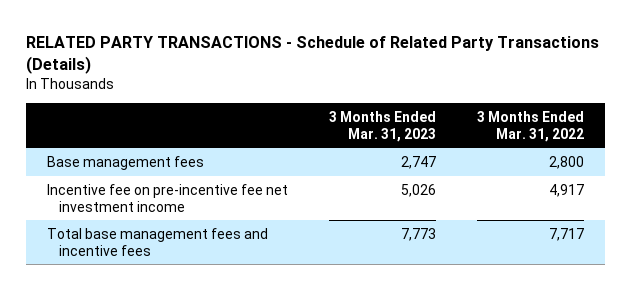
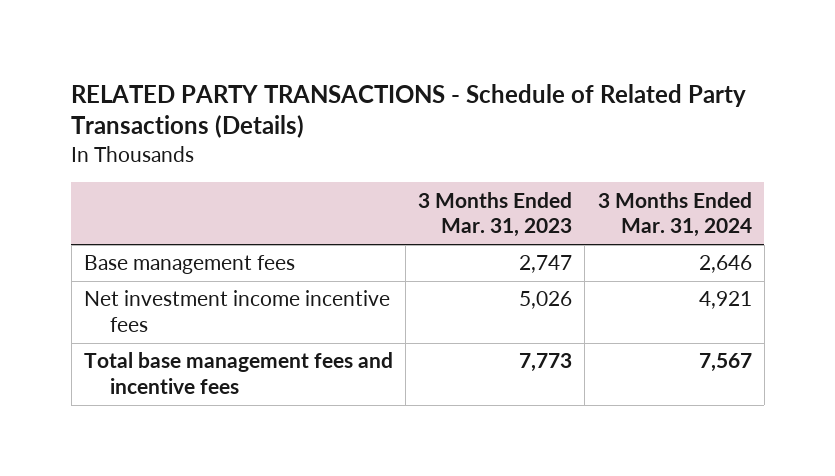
- | 3 Months Ended Mar. 31, 2023 | 3 Months Ended Mar. 31, 2022
+ | 3 Months Ended Mar. 31, 2023 | 3 Months Ended Mar. 31, 2024
- Incentive fee on pre-incentive fee net investment income | 5,026 | 4,917
+ Net investment income incentive fees | 5,026 | 4,921

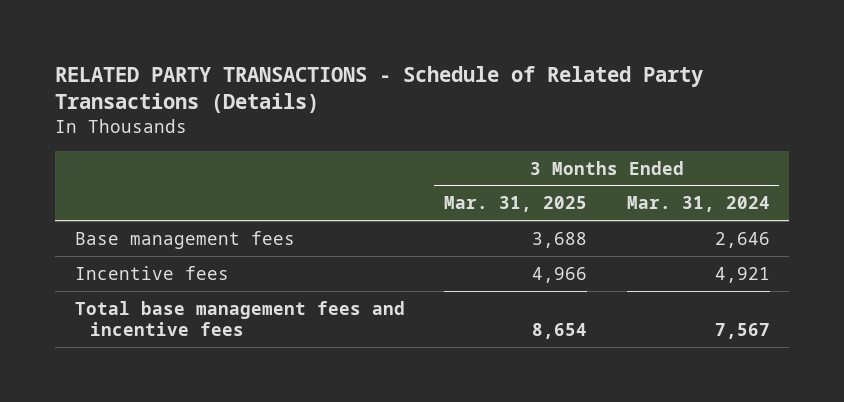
- | 3 Months Ended Mar. 31, 2023 | 3 Months Ended Mar. 31, 2024
+ | 3 Months Ended Mar. 31, 2025 | 3 Months Ended Mar. 31, 2024
- Net investment income incentive fees | 5,026 | 4,921
+ Incentive fees | 4,966 | 4,921

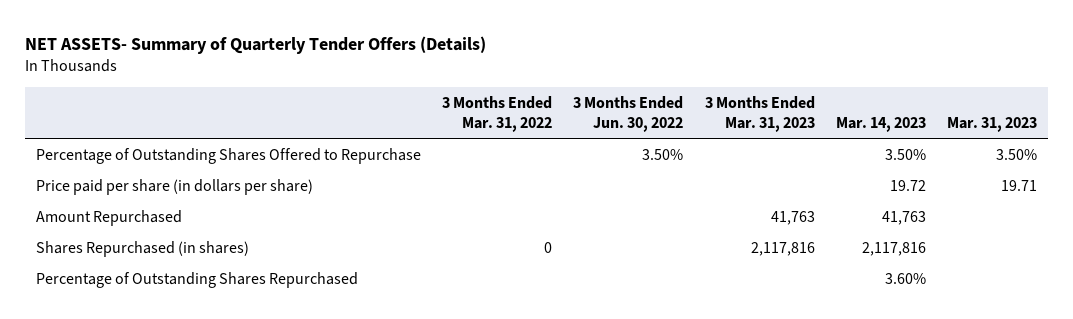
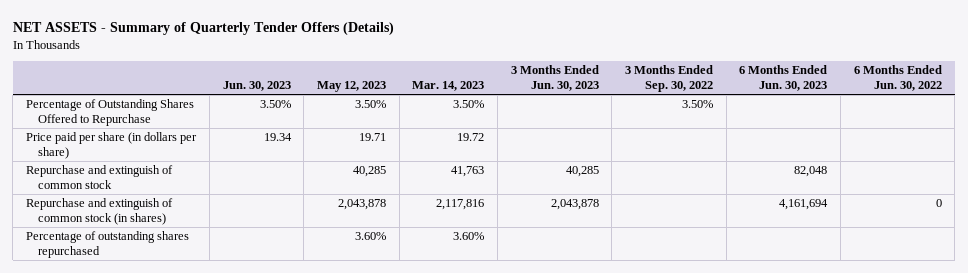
- NET ASSETS- Summary of Quarterly Tender Offers (Details)
+ NET ASSETS - Summary of Quarterly Tender Offers (Details)
- | 3 Months Ended Mar. 31, 2022 | 3 Months Ended Jun. 30, 2022 | 3 Months Ended Mar. 31, 2023 | Mar. 14, 2023 | Mar. 31, 2023
+ | Jun. 30, 2023 | May 12, 2023 | Mar. 14, 2023 | 3 Months Ended Jun. 30, 2023 | 3 Months Ended Sep. 30, 2022 | 6 Months Ended Jun. 30, 2023 | 6 Months Ended Jun. 30, 2022
- Amount Repurchased | | | 41,763 | 41,763 |
- Shares Repurchased (in shares) | 0 | | 2,117,816 | 2,117,816 |
- Percentage of Outstanding Shares Repurchased | | | | 3.60% |
+ Repurchase and extinguish of common stock | | 40,285 | 41,763 | 40,285 | | 82,048 |
+ Repurchase and extinguish of common stock (in shares) | | 2,043,878 | 2,117,816 | 2,043,878 | | 4,161,694 | 0
+ Percentage of outstanding shares repurchased | | 3.60% | 3.60% | | | |

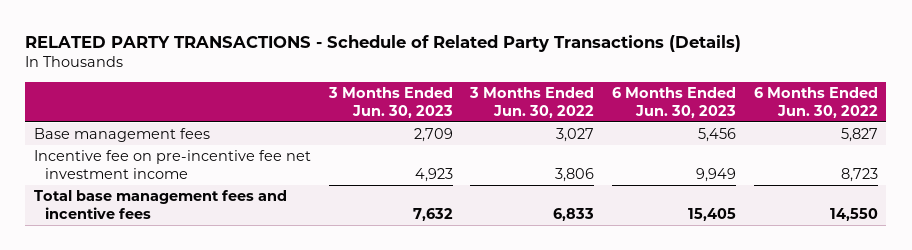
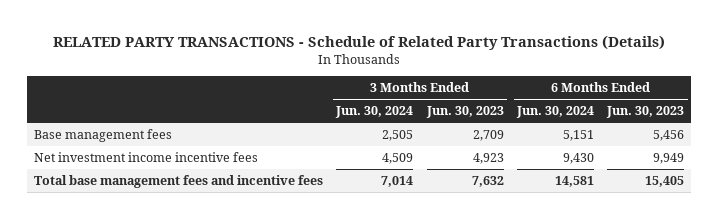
- | 3 Months Ended Jun. 30, 2023 | 3 Months Ended Jun. 30, 2022 | 6 Months Ended Jun. 30, 2023 | 6 Months Ended Jun. 30, 2022
+ | 3 Months Ended Jun. 30, 2024 | 3 Months Ended Jun. 30, 2023 | 6 Months Ended Jun. 30, 2024 | 6 Months Ended Jun. 30, 2023
- Incentive fee on pre-incentive fee net investment income | 4,923 | 3,806 | 9,949 | 8,723
+ Net investment income incentive fees | 4,509 | 4,923 | 9,430 | 9,949

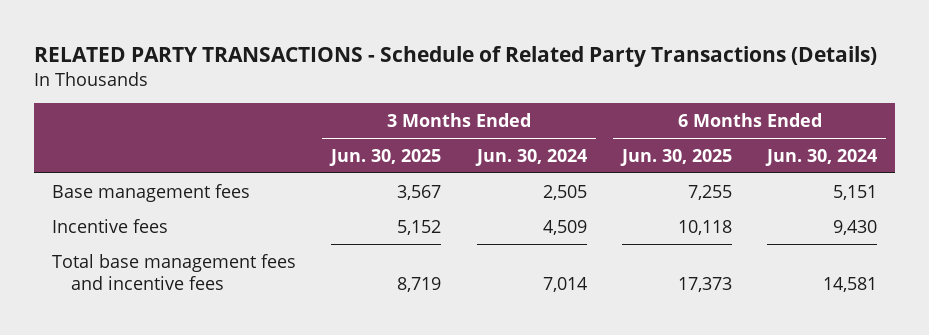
- | 3 Months Ended Jun. 30, 2024 | 3 Months Ended Jun. 30, 2023 | 6 Months Ended Jun. 30, 2024 | 6 Months Ended Jun. 30, 2023
+ | 3 Months Ended Jun. 30, 2025 | 3 Months Ended Jun. 30, 2024 | 6 Months Ended Jun. 30, 2025 | 6 Months Ended Jun. 30, 2024
- Net investment income incentive fees | 4,509 | 4,923 | 9,430 | 9,949
+ Incentive fees | 5,152 | 4,509 | 10,118 | 9,430

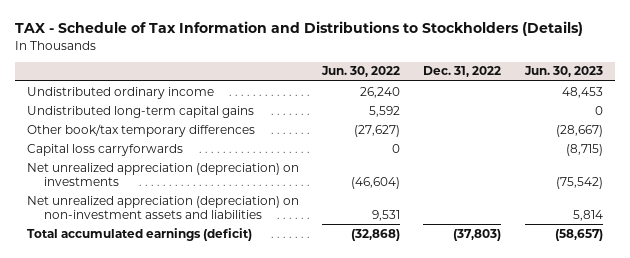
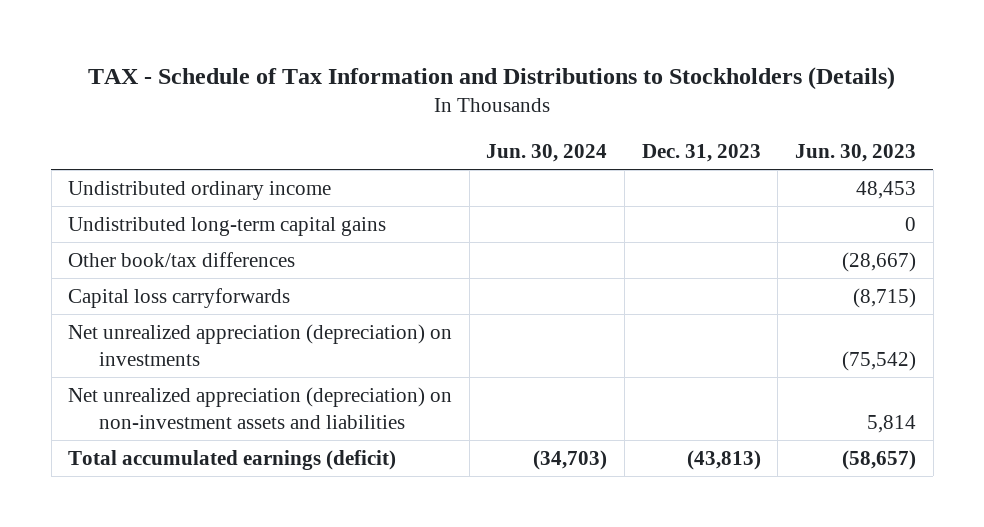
- | Jun. 30, 2022 | Dec. 31, 2022 | Jun. 30, 2023
+ | Jun. 30, 2024 | Dec. 31, 2023 | Jun. 30, 2023
- Other book/tax temporary differences | (27,627) | | (28,667)
+ Other book/tax differences | | | (28,667)

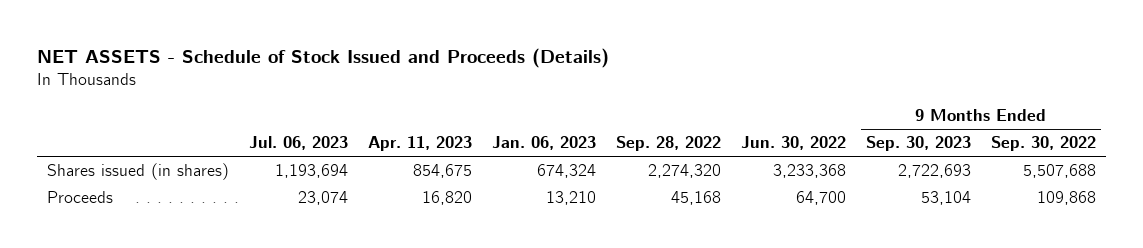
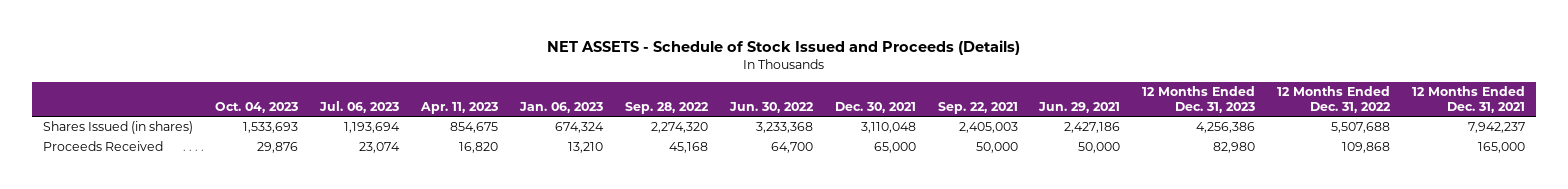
- | Jul. 06, 2023 | Apr. 11, 2023 | Jan. 06, 2023 | Sep. 28, 2022 | Jun. 30, 2022 | 9 Months Ended Sep. 30, 2023 | 9 Months Ended Sep. 30, 2022
+ | Oct. 04, 2023 | Jul. 06, 2023 | Apr. 11, 2023 | Jan. 06, 2023 | Sep. 28, 2022 | Jun. 30, 2022 | Dec. 30, 2021 | Sep. 22, 2021 | Jun. 29, 2021 | 12 Months Ended Dec. 31, 2023 | 12 Months Ended Dec. 31, 2022 | 12 Months Ended Dec. 31, 2021
- Shares issued (in shares) | 1,193,694 | 854,675 | 674,324 | 2,274,320 | 3,233,368 | 2,722,693 | 5,507,688
- Proceeds | 23,074 | 16,820 | 13,210 | 45,168 | 64,700 | 53,104 | 109,868
+ Shares Issued (in shares) | 1,533,693 | 1,193,694 | 854,675 | 674,324 | 2,274,320 | 3,233,368 | 3,110,048 | 2,405,003 | 2,427,186 | 4,256,386 | 5,507,688 | 7,942,237
+ Proceeds Received | 29,876 | 23,074 | 16,820 | 13,210 | 45,168 | 64,700 | 65,000 | 50,000 | 50,000 | 82,980 | 109,868 | 165,000

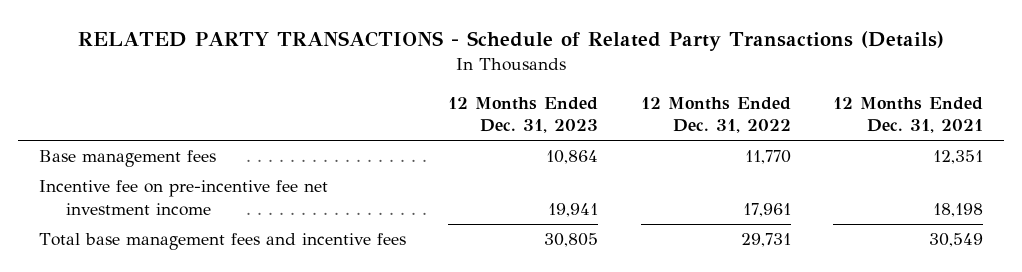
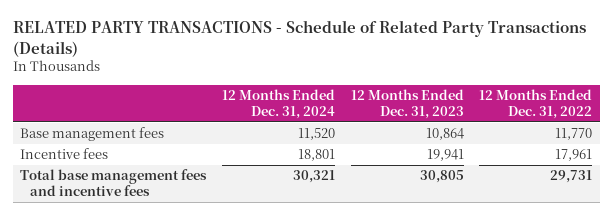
- | 12 Months Ended Dec. 31, 2023 | 12 Months Ended Dec. 31, 2022 | 12 Months Ended Dec. 31, 2021
+ | 12 Months Ended Dec. 31, 2024 | 12 Months Ended Dec. 31, 2023 | 12 Months Ended Dec. 31, 2022
- Incentive fee on pre-incentive fee net investment income | 19,941 | 17,961 | 18,198
+ Incentive fees | 18,801 | 19,941 | 17,961

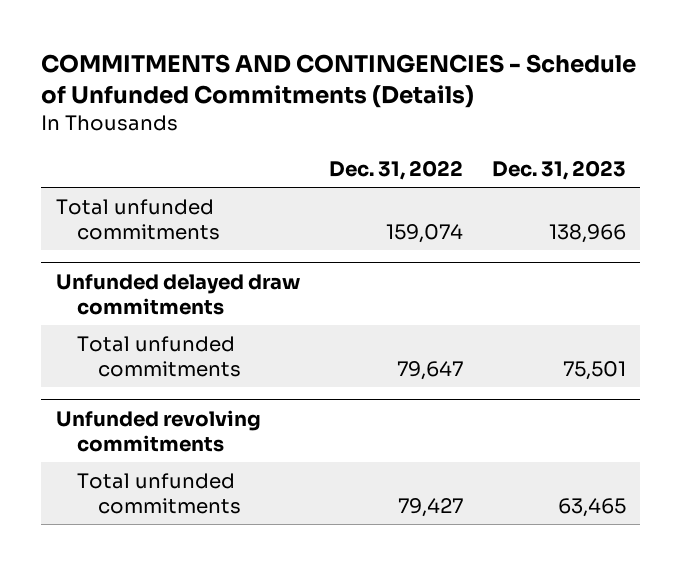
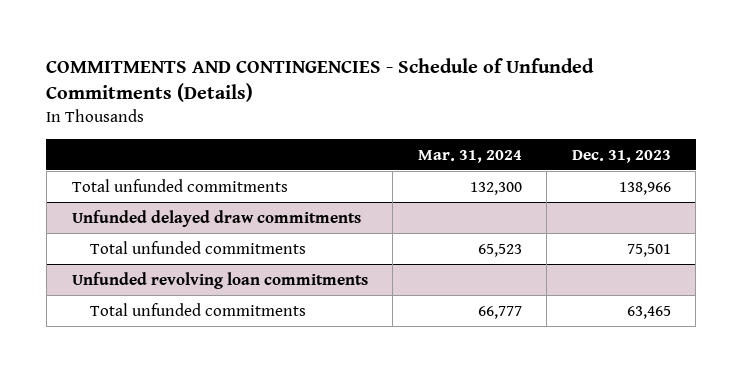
- | Dec. 31, 2022 | Dec. 31, 2023
+ | Mar. 31, 2024 | Dec. 31, 2023
- Unfunded revolving commitments
+ Unfunded revolving loan commitments

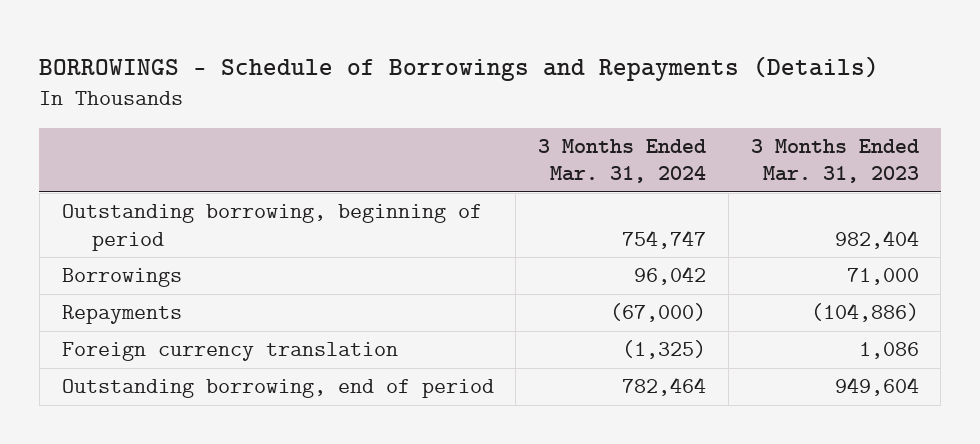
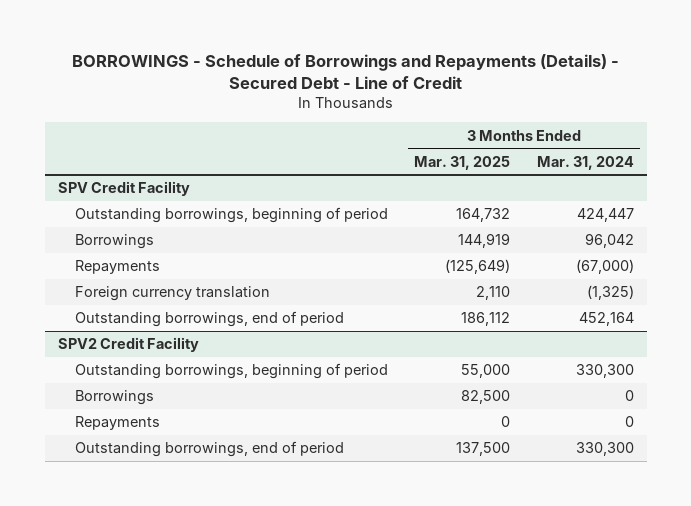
- BORROWINGS - Schedule of Borrowings and Repayments (Details)
+ BORROWINGS - Schedule of Borrowings and Repayments (Details) - Secured Debt - Line of Credit
- | 3 Months Ended Mar. 31, 2024 | 3 Months Ended Mar. 31, 2023
+ | 3 Months Ended Mar. 31, 2025 | 3 Months Ended Mar. 31, 2024
- Outstanding borrowing, beginning of period | 754,747 | 982,404
+ SPV Credit Facility
+ Outstanding borrowings, beginning of period | 164,732 | 424,447
- Outstanding borrowing, end of period | 782,464 | 949,604
+ Outstanding borrowings, end of period | 186,112 | 452,164
+ SPV2 Credit Facility
+ Outstanding borrowings, beginning of period | 55,000 | 330,300
+ Borrowings | 82,500 | 0
+ Repayments | 0 | 0
+ Outstanding borrowings, end of period | 137,500 | 330,300

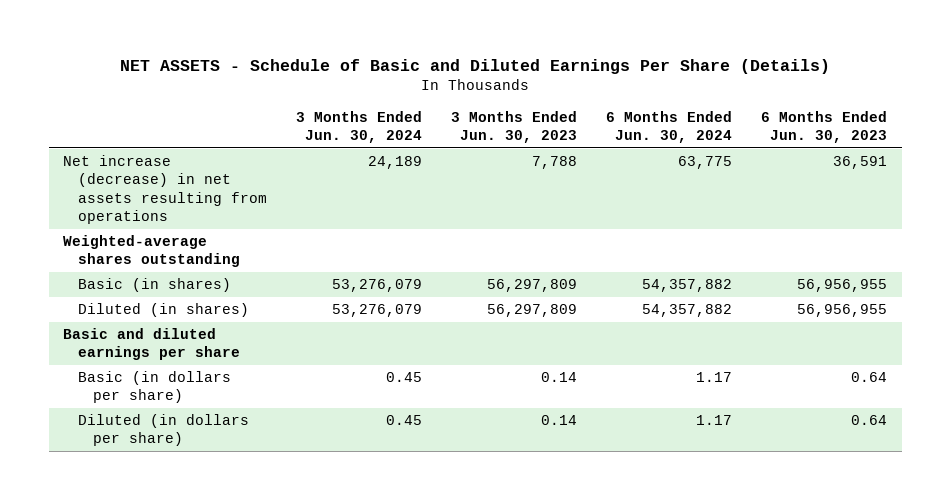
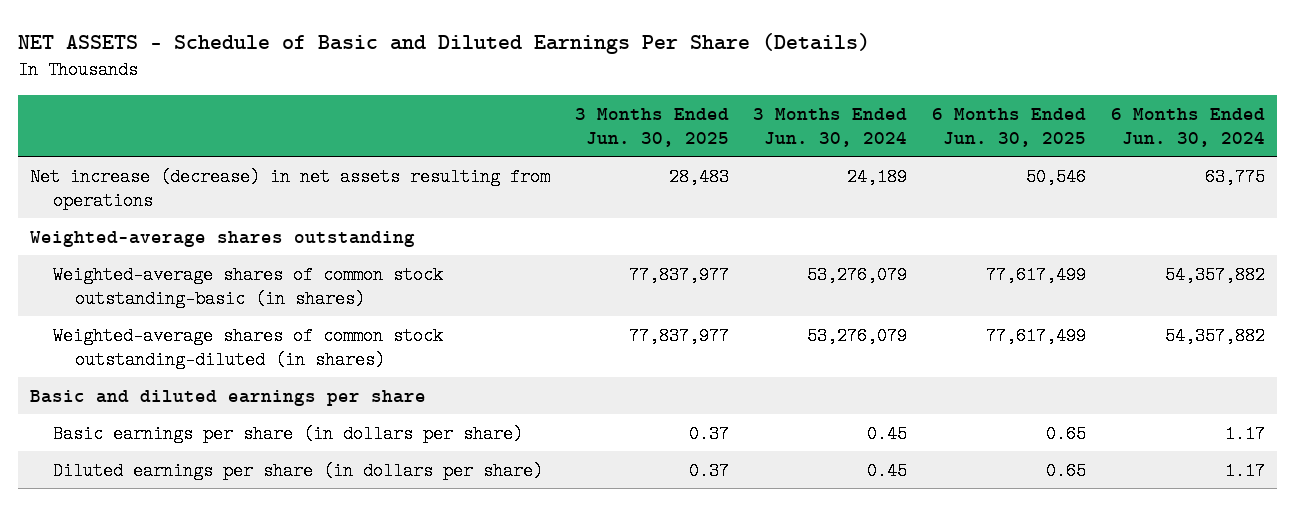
- | 3 Months Ended Jun. 30, 2024 | 3 Months Ended Jun. 30, 2023 | 6 Months Ended Jun. 30, 2024 | 6 Months Ended Jun. 30, 2023
+ | 3 Months Ended Jun. 30, 2025 | 3 Months Ended Jun. 30, 2024 | 6 Months Ended Jun. 30, 2025 | 6 Months Ended Jun. 30, 2024
- Basic (in shares) | 53,276,079 | 56,297,809 | 54,357,882 | 56,956,955
- Diluted (in shares) | 53,276,079 | 56,297,809 | 54,357,882 | 56,956,955
+ Weighted-average shares of common stock outstanding-basic (in shares) | 77,837,977 | 53,276,079 | 77,617,499 | 54,357,882
+ Weighted-average shares of common stock outstanding-diluted (in shares) | 77,837,977 | 53,276,079 | 77,617,499 | 54,357,882
- Basic (in dollars per share) | 0.45 | 0.14 | 1.17 | 0.64
- Diluted (in dollars per share) | 0.45 | 0.14 | 1.17 | 0.64
+ Basic earnings per share (in dollars per share) | 0.37 | 0.45 | 0.65 | 1.17
+ Diluted earnings per share (in dollars per share) | 0.37 | 0.45 | 0.65 | 1.17

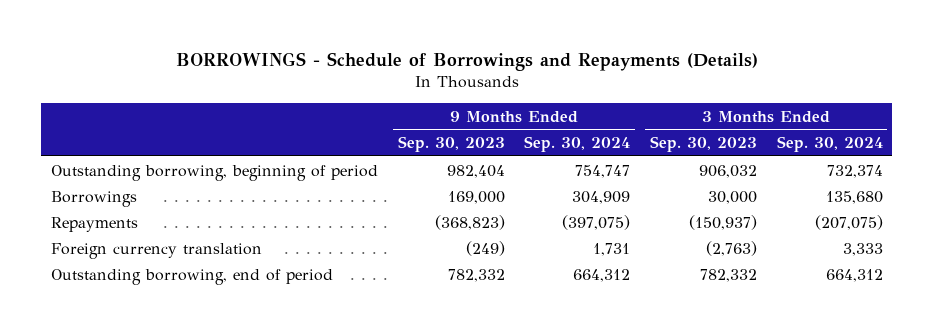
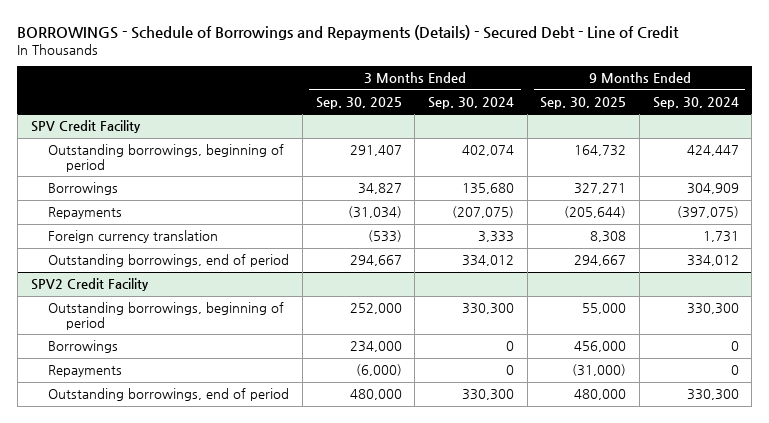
- BORROWINGS - Schedule of Borrowings and Repayments (Details)
+ BORROWINGS - Schedule of Borrowings and Repayments (Details) - Secured Debt - Line of Credit
- | 9 Months Ended Sep. 30, 2023 | 9 Months Ended Sep. 30, 2024 | 3 Months Ended Sep. 30, 2023 | 3 Months Ended Sep. 30, 2024
+ | 3 Months Ended Sep. 30, 2025 | 3 Months Ended Sep. 30, 2024 | 9 Months Ended Sep. 30, 2025 | 9 Months Ended Sep. 30, 2024
- Outstanding borrowing, beginning of period | 982,404 | 754,747 | 906,032 | 732,374
+ SPV Credit Facility
+ Outstanding borrowings, beginning of period | 291,407 | 402,074 | 164,732 | 424,447
- Outstanding borrowing, end of period | 782,332 | 664,312 | 782,332 | 664,312
+ Outstanding borrowings, end of period | 294,667 | 334,012 | 294,667 | 334,012
+ SPV2 Credit Facility
+ Outstanding borrowings, beginning of period | 252,000 | 330,300 | 55,000 | 330,300
+ Borrowings | 234,000 | 0 | 456,000 | 0
+ Repayments | (6,000) | 0 | (31,000) | 0
+ Outstanding borrowings, end of period | 480,000 | 330,300 | 480,000 | 330,300

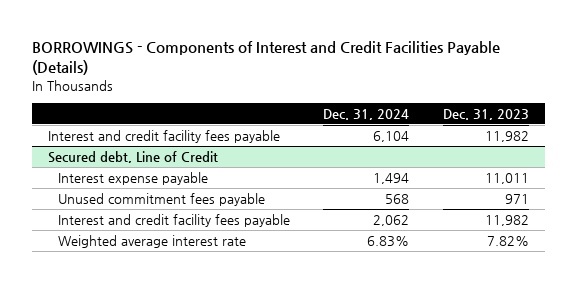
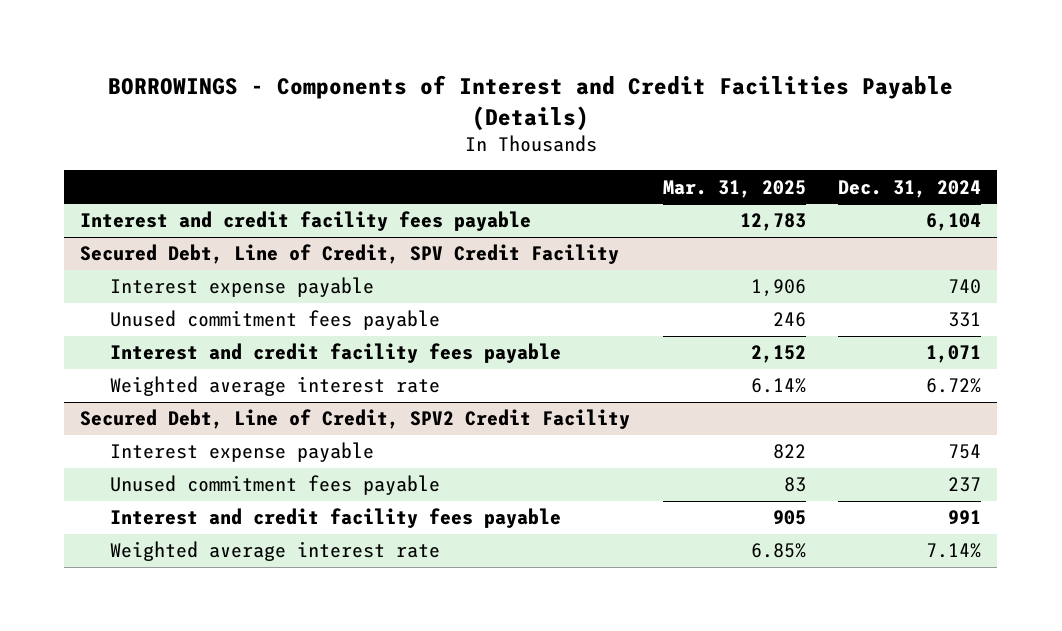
- | Dec. 31, 2024 | Dec. 31, 2023
+ | Mar. 31, 2025 | Dec. 31, 2024
- Secured debt, Line of Credit
- Interest expense payable | 1,494 | 11,011
- Unused commitment fees payable | 568 | 971
- Interest and credit facility fees payable | 2,062 | 11,982
- Weighted average interest rate | 6.83% | 7.82%
+ Secured Debt, Line of Credit, SPV Credit Facility
+ Interest expense payable | 1,906 | 740
+ Unused commitment fees payable | 246 | 331
+ Interest and credit facility fees payable | 2,152 | 1,071
+ Weighted average interest rate | 6.14% | 6.72%
+ Secured Debt, Line of Credit, SPV2 Credit Facility
+ Interest expense payable | 822 | 754
+ Unused commitment fees payable | 83 | 237
+ Interest and credit facility fees payable | 905 | 991
+ Weighted average interest rate | 6.85% | 7.14%

